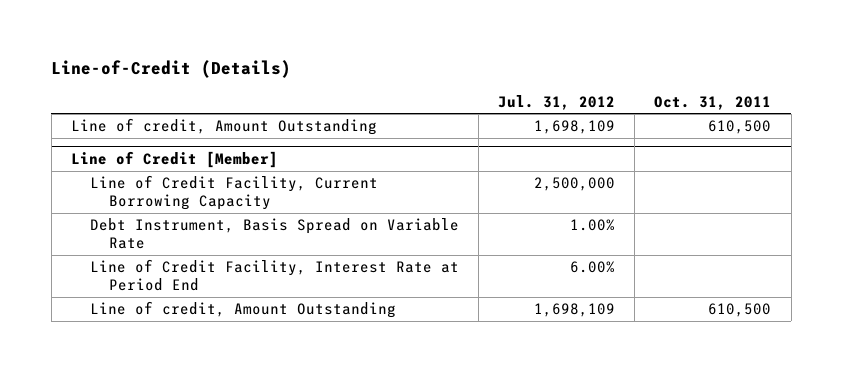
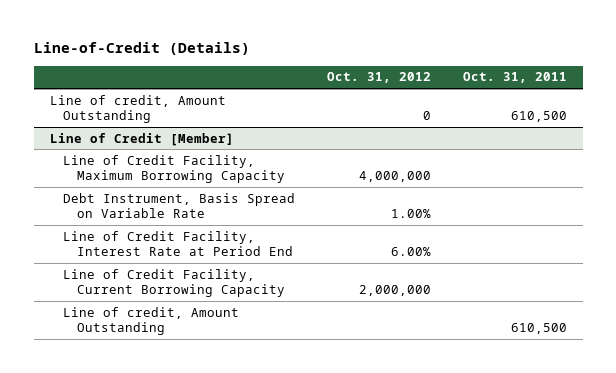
- | Jul. 31, 2012 | Oct. 31, 2011
+ | Oct. 31, 2012 | Oct. 31, 2011
@ Line of Credit [Member]
+ Line of Credit Facility, Maximum Borrowing Capacity | 4,000,000 |
moved down: Line of Credit Facility, Current Borrowing Capacity | 2,000,000 |

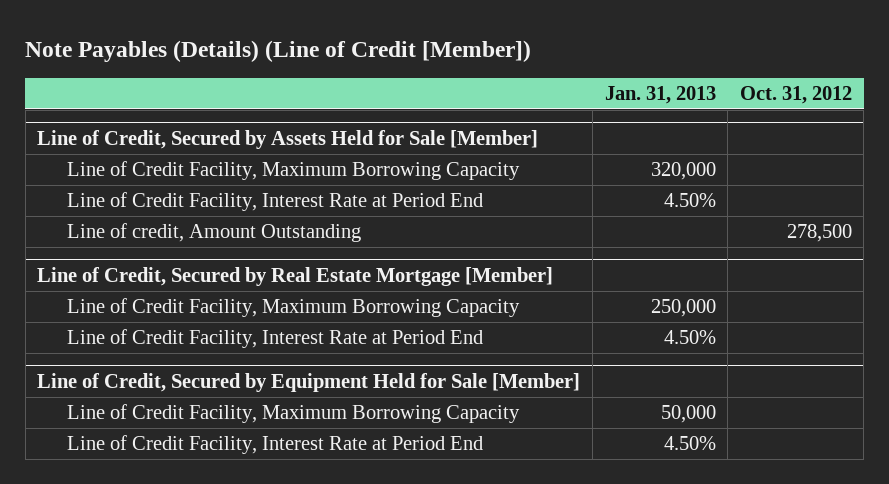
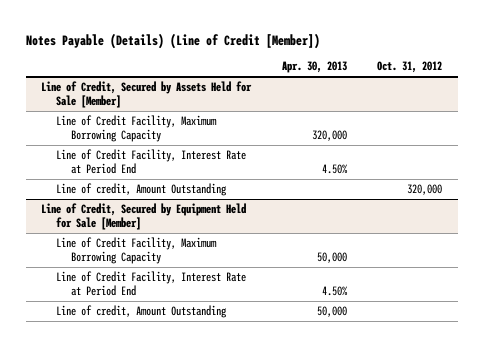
- Note Payables (Details) (Line of Credit [Member])
+ Notes Payable (Details) (Line of Credit [Member])
- | Jan. 31, 2013 | Oct. 31, 2012
+ | Apr. 30, 2013 | Oct. 31, 2012
@ Line of Credit, Secured by Assets Held for Sale [Member]
- Line of credit, Amount Outstanding | | 278,500
- Line of Credit, Secured by Real Estate Mortgage [Member]
- Line of Credit Facility, Maximum Borrowing Capacity | 250,000 |
- Line of Credit Facility, Interest Rate at Period End | 4.50% |
@ Line of Credit, Secured by Assets Held for Sale [Member]
+ Line of credit, Amount Outstanding | | 320,000
@ Line of Credit, Secured by Equipment Held for Sale [Member]
+ Line of credit, Amount Outstanding | 50,000 |

